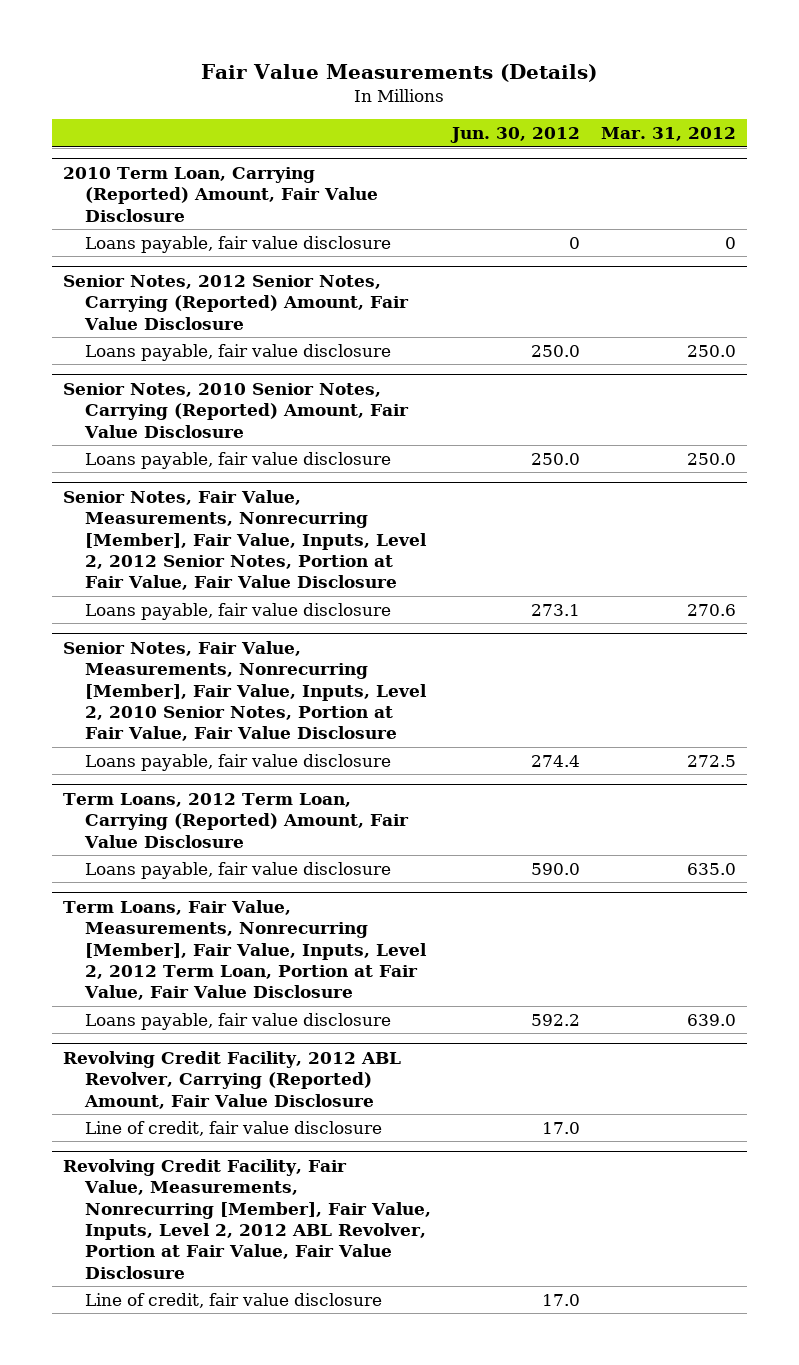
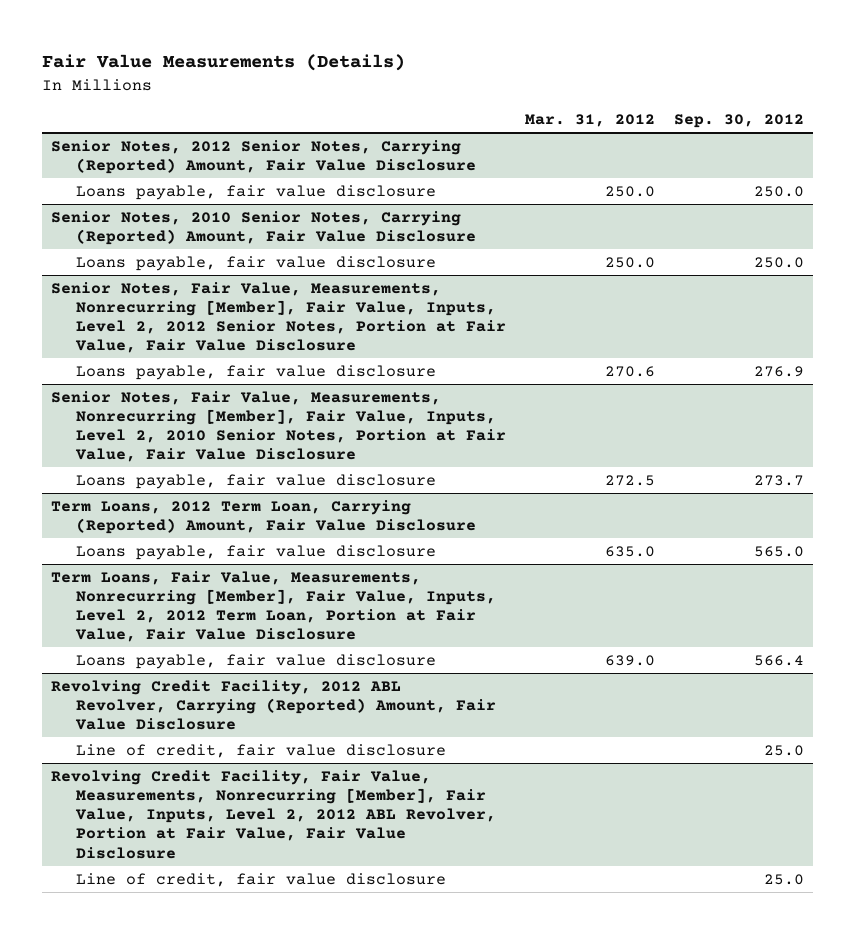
- | Jun. 30, 2012 | Mar. 31, 2012
+ | Mar. 31, 2012 | Sep. 30, 2012
- 2010 Term Loan, Carrying (Reported) Amount, Fair Value Disclosure
- Loans payable, fair value disclosure | 0 | 0

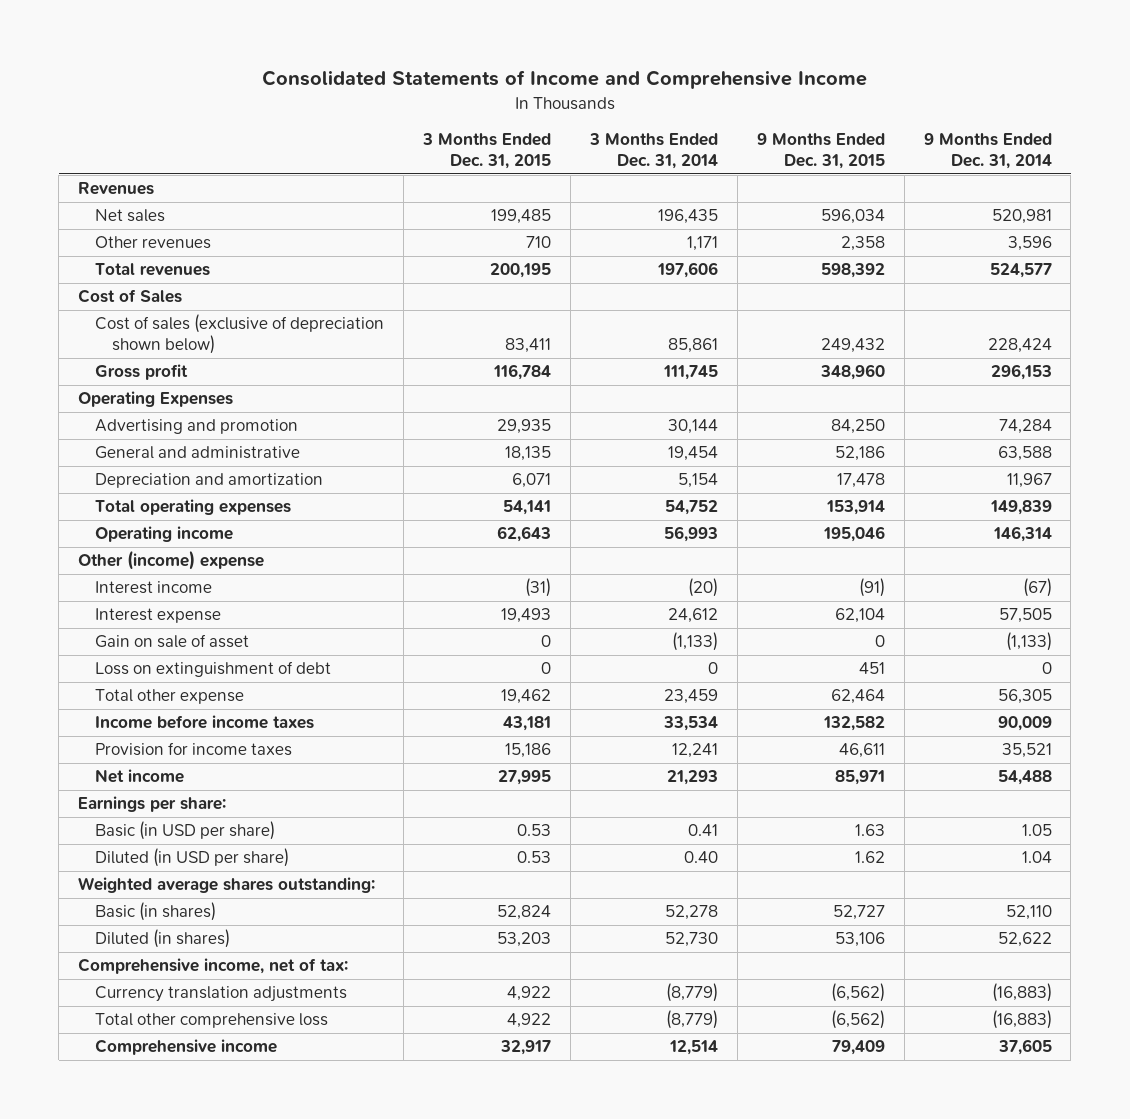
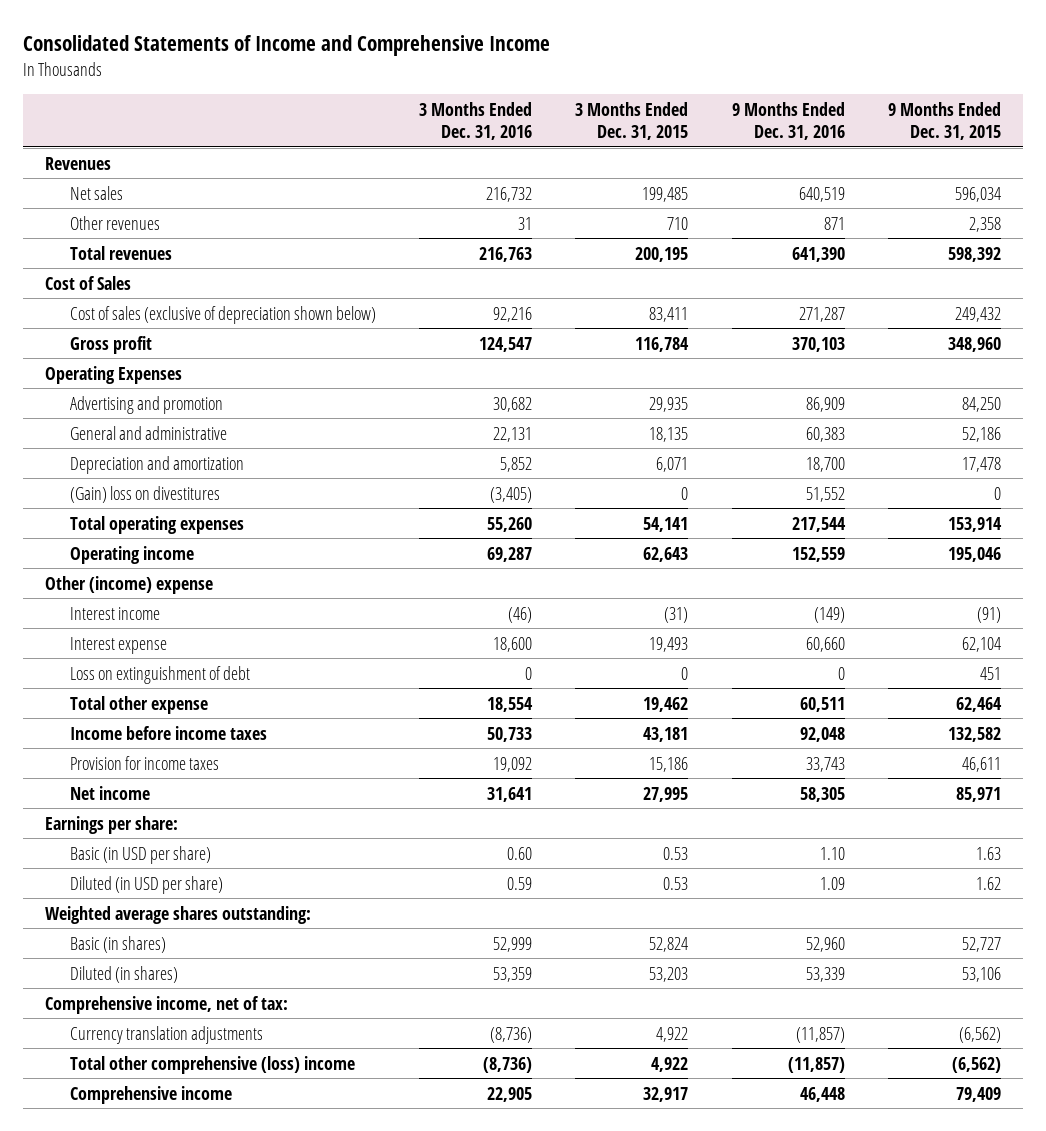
- | 3 Months Ended Dec. 31, 2015 | 3 Months Ended Dec. 31, 2014 | 9 Months Ended Dec. 31, 2015 | 9 Months Ended Dec. 31, 2014
+ | 3 Months Ended Dec. 31, 2016 | 3 Months Ended Dec. 31, 2015 | 9 Months Ended Dec. 31, 2016 | 9 Months Ended Dec. 31, 2015
+ (Gain) loss on divestitures | (3,405) | 0 | 51,552 | 0
- Gain on sale of asset | 0 | (1,133) | 0 | (1,133)
- Total other comprehensive loss | 4,922 | (8,779) | (6,562) | (16,883)
+ Total other comprehensive (loss) income | (8,736) | 4,922 | (11,857) | (6,562)

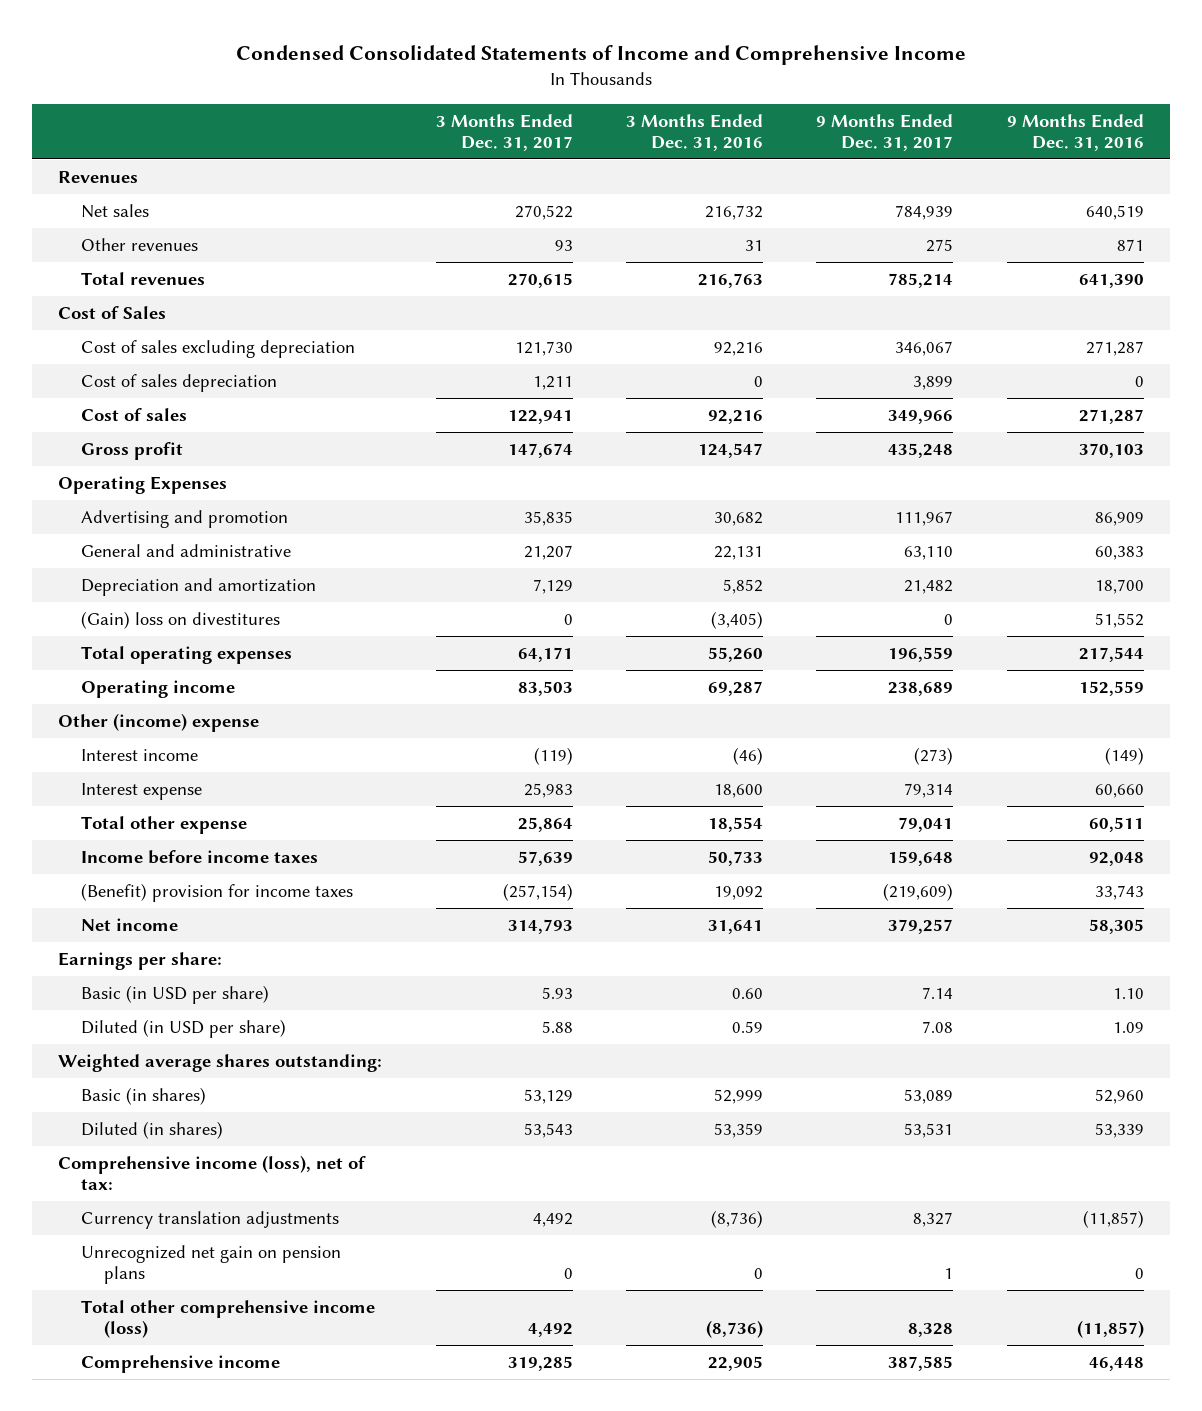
- Consolidated Statements of Income and Comprehensive Income
+ Condensed Consolidated Statements of Income and Comprehensive Income
- | 3 Months Ended Dec. 31, 2016 | 3 Months Ended Dec. 31, 2015 | 9 Months Ended Dec. 31, 2016 | 9 Months Ended Dec. 31, 2015
+ | 3 Months Ended Dec. 31, 2017 | 3 Months Ended Dec. 31, 2016 | 9 Months Ended Dec. 31, 2017 | 9 Months Ended Dec. 31, 2016
- Cost of sales (exclusive of depreciation shown below) | 92,216 | 83,411 | 271,287 | 249,432
+ Cost of sales excluding depreciation | 121,730 | 92,216 | 346,067 | 271,287
+ Cost of sales depreciation | 1,211 | 0 | 3,899 | 0
+ Cost of sales | 122,941 | 92,216 | 349,966 | 271,287
- Loss on extinguishment of debt | 0 | 0 | 0 | 451
- Provision for income taxes | 19,092 | 15,186 | 33,743 | 46,611
+ (Benefit) provision for income taxes | (257,154) | 19,092 | (219,609) | 33,743
- Comprehensive income, net of tax:
+ Comprehensive income (loss), net of tax:
- Total other comprehensive (loss) income | (8,736) | 4,922 | (11,857) | (6,562)
+ Unrecognized net gain on pension plans | 0 | 0 | 1 | 0
+ Total other comprehensive income (loss) | 4,492 | (8,736) | 8,328 | (11,857)

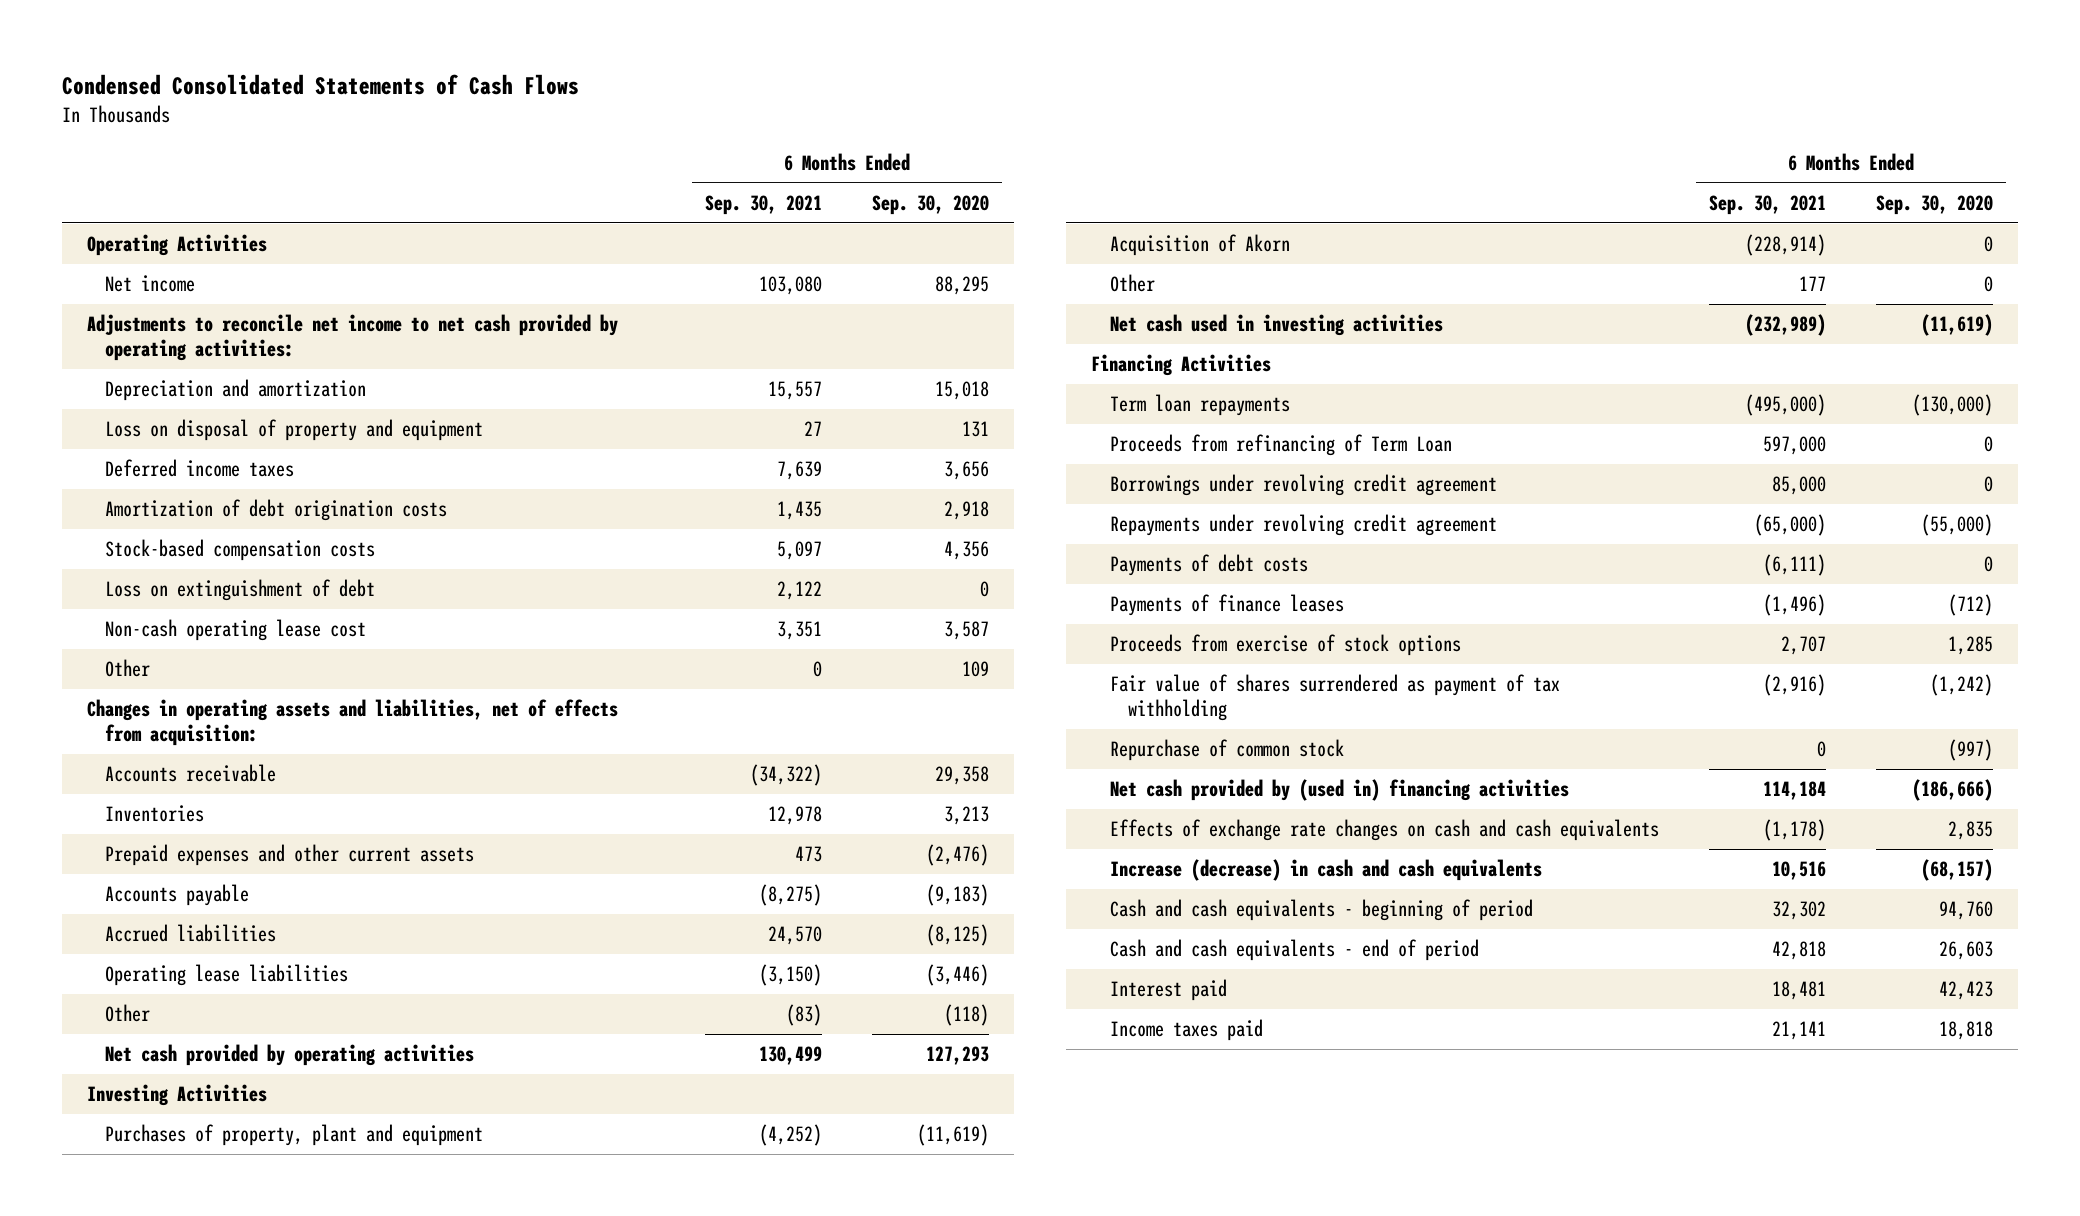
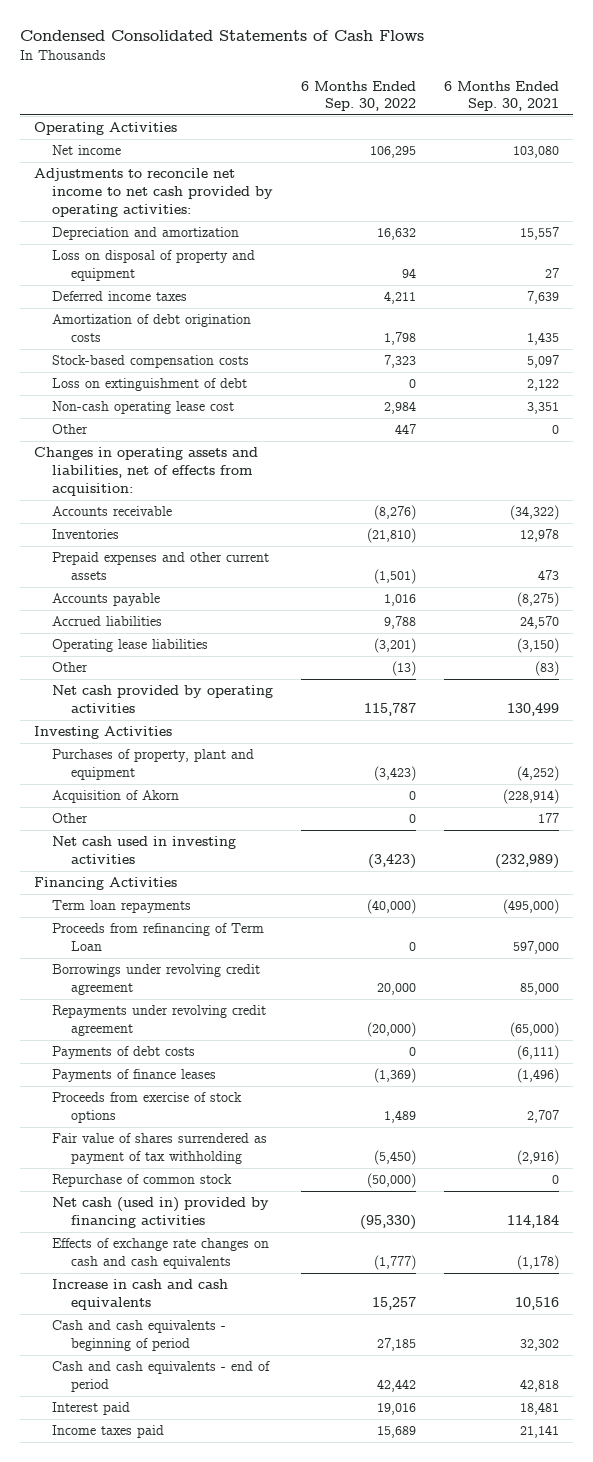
- | 6 Months Ended Sep. 30, 2021 | 6 Months Ended Sep. 30, 2020
+ | 6 Months Ended Sep. 30, 2022 | 6 Months Ended Sep. 30, 2021
- Net cash provided by (used in) financing activities | 114,184 | (186,666)
+ Net cash (used in) provided by financing activities | (95,330) | 114,184
- Increase (decrease) in cash and cash equivalents | 10,516 | (68,157)
+ Increase in cash and cash equivalents | 15,257 | 10,516

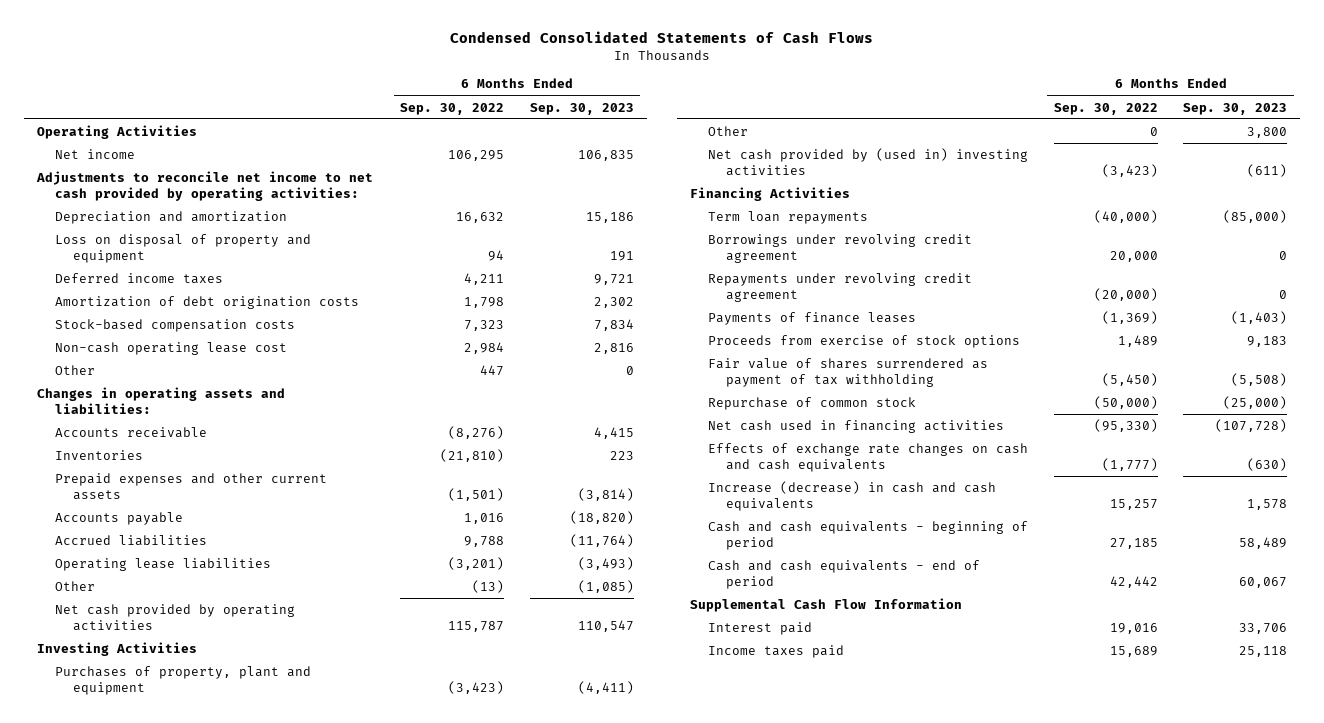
- | 6 Months Ended Sep. 30, 2022 | 6 Months Ended Sep. 30, 2021
+ | 6 Months Ended Sep. 30, 2022 | 6 Months Ended Sep. 30, 2023
- Loss on extinguishment of debt | 0 | 2,122
- Changes in operating assets and liabilities, net of effects from acquisition:
+ Changes in operating assets and liabilities:
- Acquisition of Akorn | 0 | (228,914)
- Net cash used in investing activities | (3,423) | (232,989)
+ Net cash provided by (used in) investing activities | (3,423) | (611)
- Proceeds from refinancing of Term Loan | 0 | 597,000
- Payments of debt costs | 0 | (6,111)
- Net cash (used in) provided by financing activities | (95,330) | 114,184
+ Net cash used in financing activities | (95,330) | (107,728)
- Increase in cash and cash equivalents | 15,257 | 10,516
+ Increase (decrease) in cash and cash equivalents | 15,257 | 1,578
+ Supplemental Cash Flow Information

